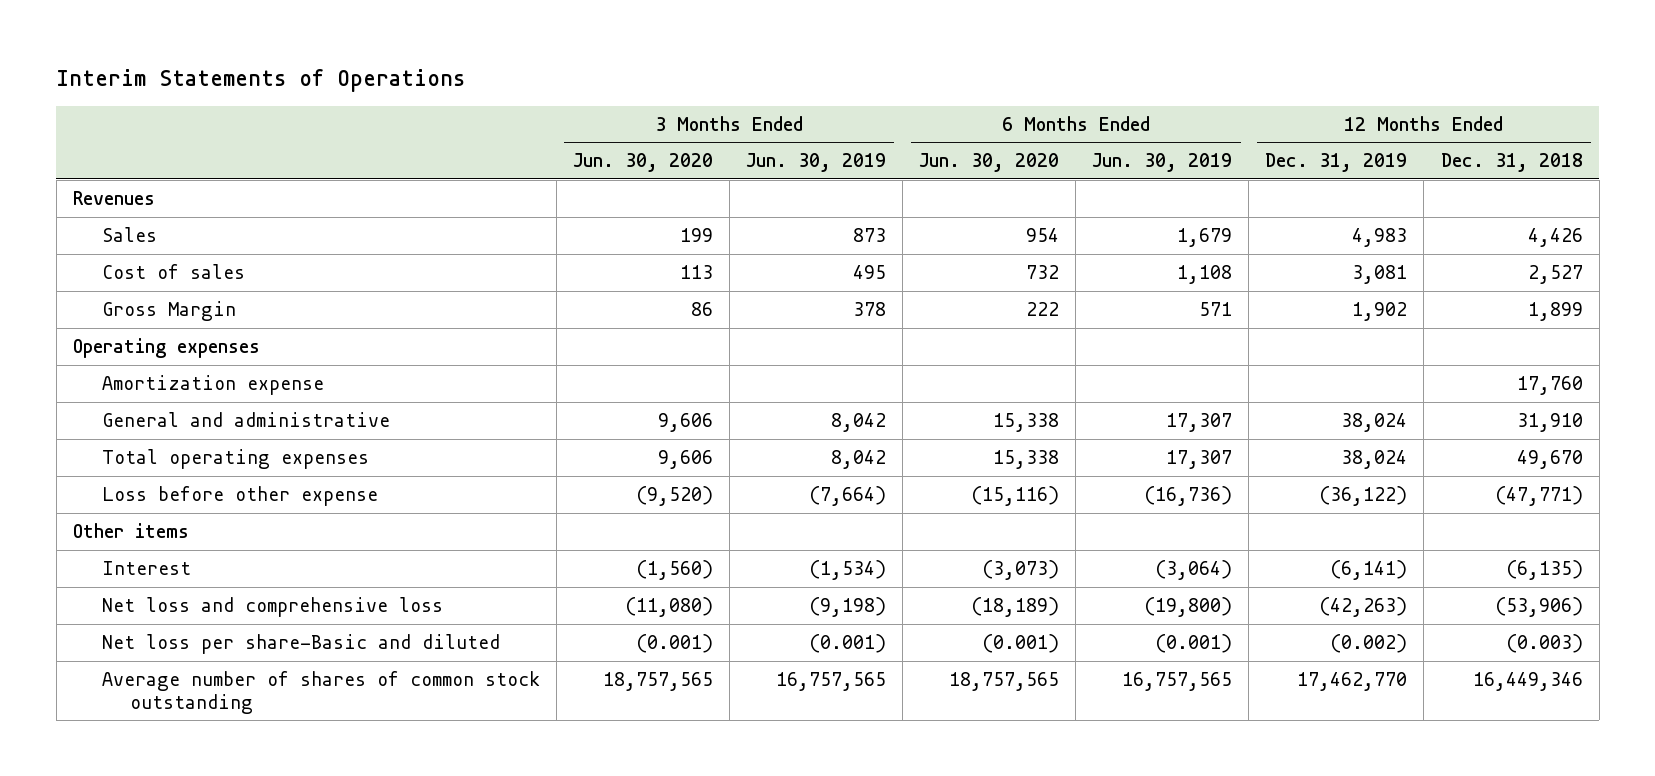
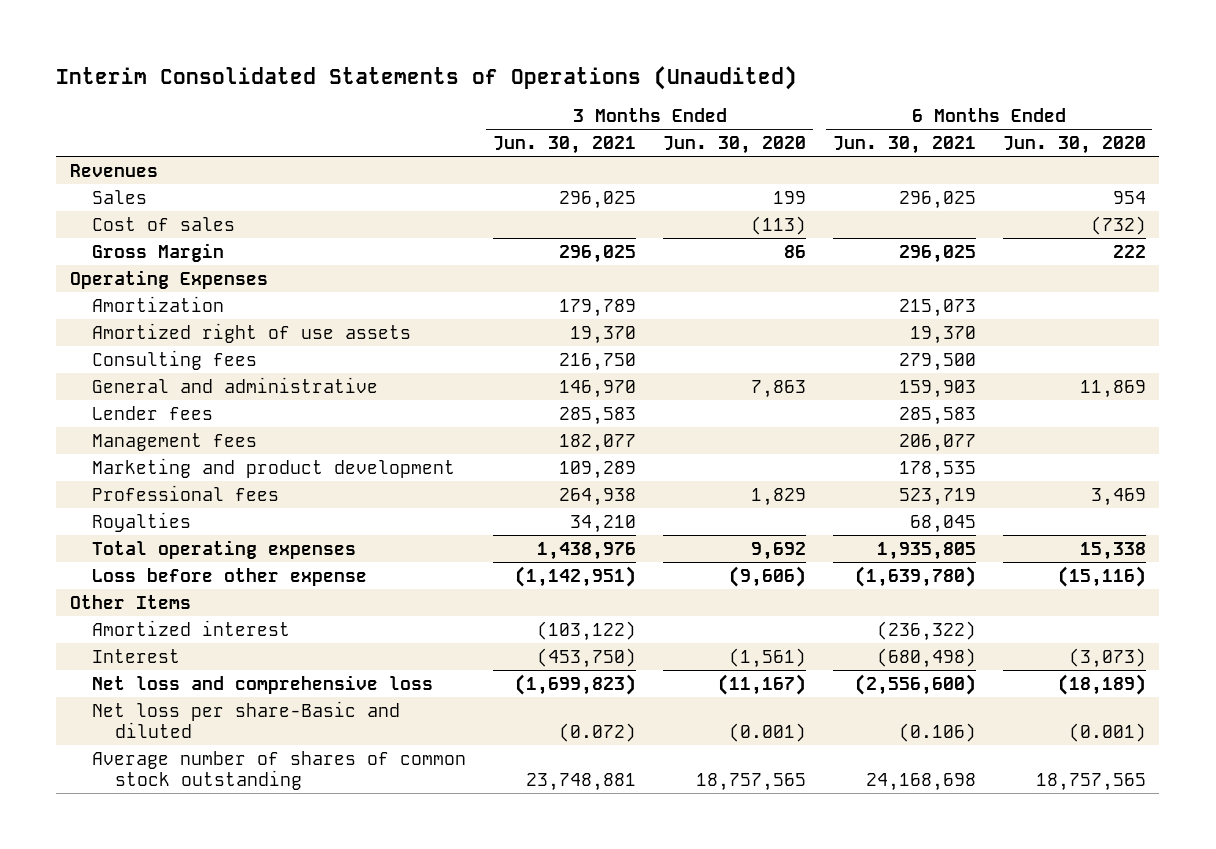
- Interim Statements of Operations
+ Interim Consolidated Statements of Operations (Unaudited)
- | 3 Months Ended Jun. 30, 2020 | 3 Months Ended Jun. 30, 2019 | 6 Months Ended Jun. 30, 2020 | 6 Months Ended Jun. 30, 2019 | 12 Months Ended Dec. 31, 2019 | 12 Months Ended Dec. 31, 2018
+ | 3 Months Ended Jun. 30, 2021 | 3 Months Ended Jun. 30, 2020 | 6 Months Ended Jun. 30, 2021 | 6 Months Ended Jun. 30, 2020
- Cost of sales | 113 | 495 | 732 | 1,108 | 3,081 | 2,527
+ Cost of sales | | (113) | | (732)
- Operating expenses
- Amortization expense | | | | | | 17,760
- General and administrative | 9,606 | 8,042 | 15,338 | 17,307 | 38,024 | 31,910
- Total operating expenses | 9,606 | 8,042 | 15,338 | 17,307 | 38,024 | 49,670
- Loss before other expense | (9,520) | (7,664) | (15,116) | (16,736) | (36,122) | (47,771)
- Other items
- Interest | (1,560) | (1,534) | (3,073) | (3,064) | (6,141) | (6,135)
- Net loss and comprehensive loss | (11,080) | (9,198) | (18,189) | (19,800) | (42,263) | (53,906)
+ Operating Expenses
+ Amortization | 179,789 | | 215,073 |
+ Amortized right of use assets | 19,370 | | 19,370 |
+ Consulting fees | 216,750 | | 279,500 |
+ General and administrative | 146,970 | 7,863 | 159,903 | 11,869
+ Lender fees | 285,583 | | 285,583 |
+ Management fees | 182,077 | | 206,077 |
+ Marketing and product development | 109,289 | | 178,535 |
+ Professional fees | 264,938 | 1,829 | 523,719 | 3,469
+ Royalties | 34,210 | | 68,045 |
+ Total operating expenses | 1,438,976 | 9,692 | 1,935,805 | 15,338
+ Loss before other expense | (1,142,951) | (9,606) | (1,639,780) | (15,116)
+ Other Items
+ Amortized interest | (103,122) | | (236,322) |
+ Interest | (453,750) | (1,561) | (680,498) | (3,073)
+ Net loss and comprehensive loss | (1,699,823) | (11,167) | (2,556,600) | (18,189)

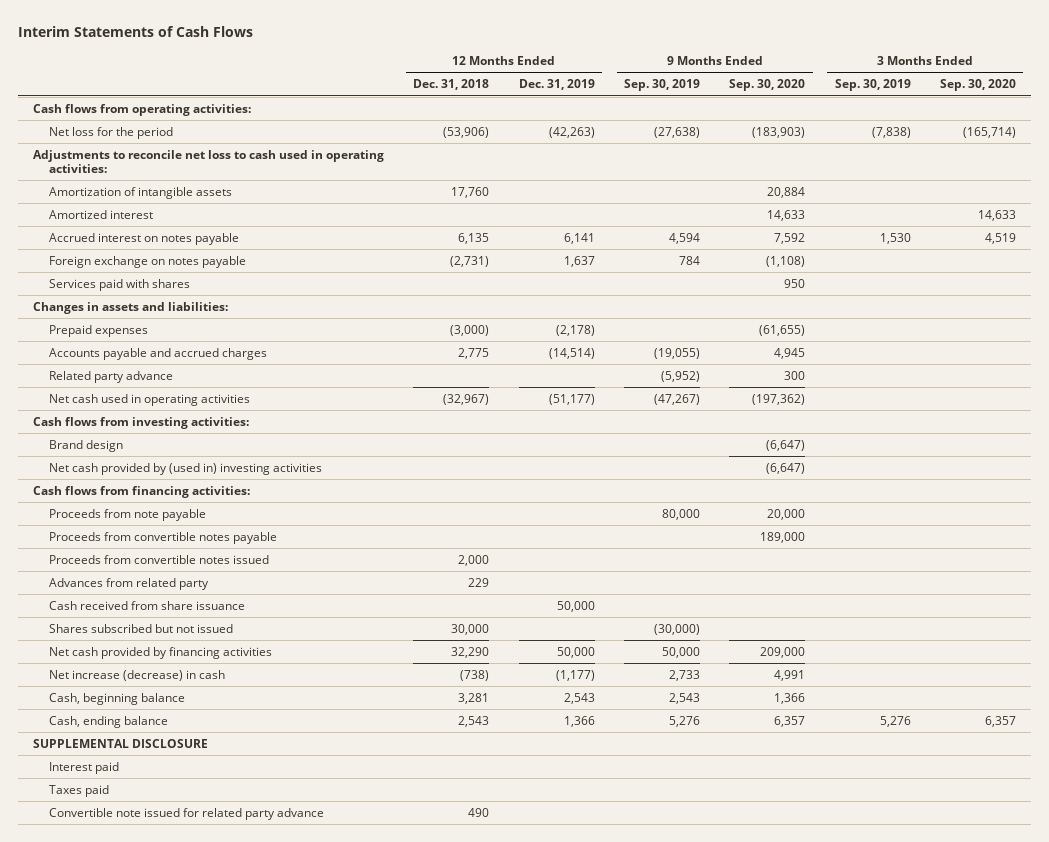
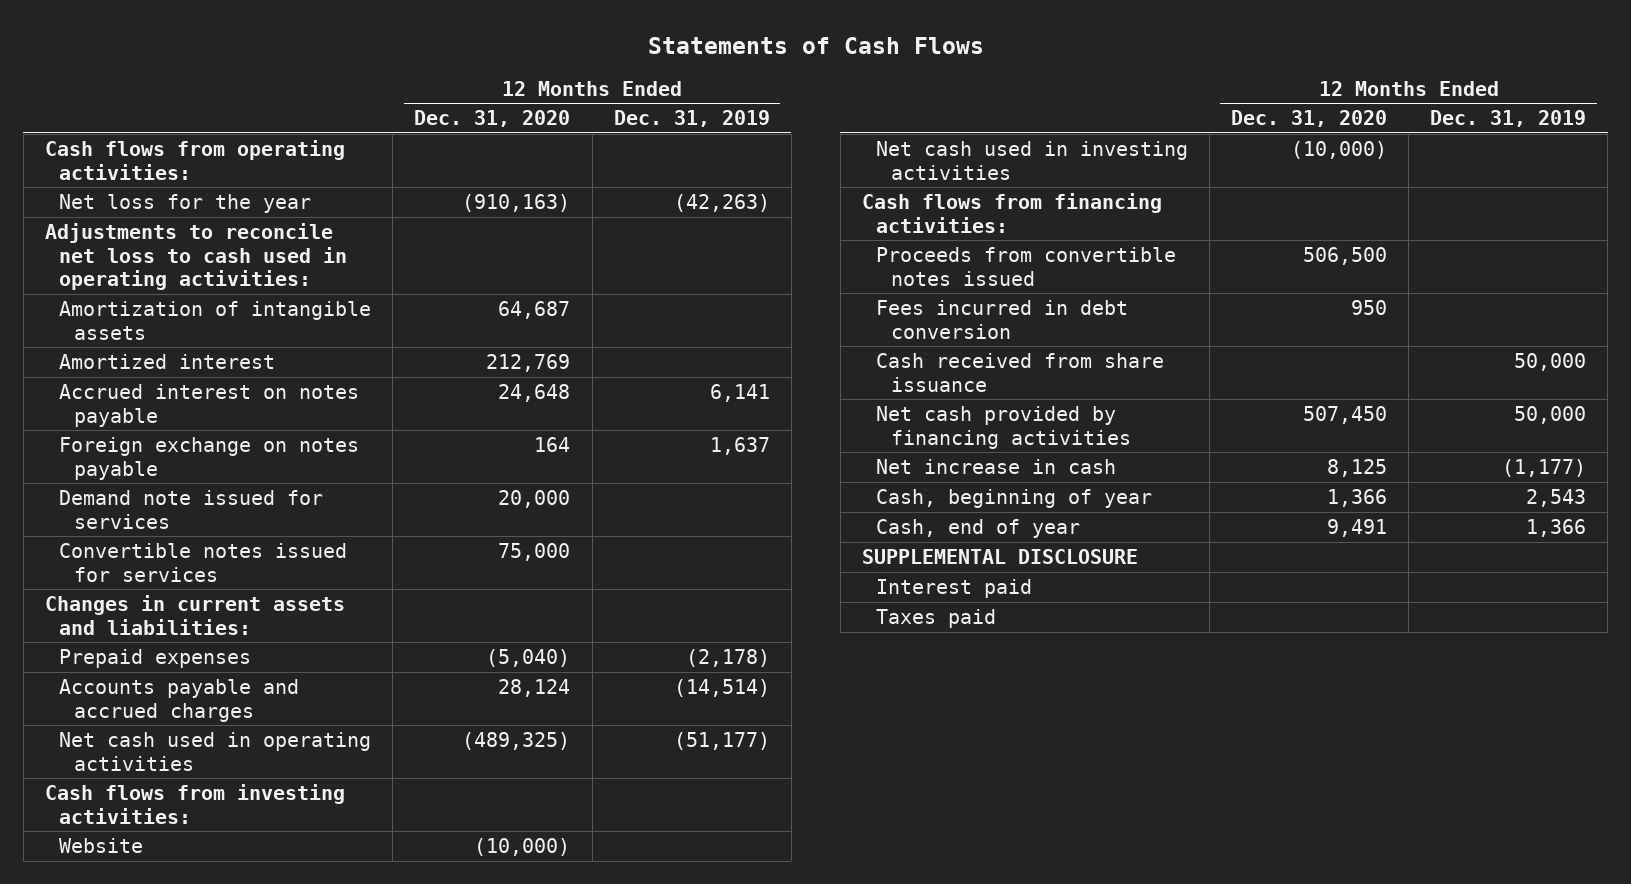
- Interim Statements of Cash Flows
+ Statements of Cash Flows
- | 12 Months Ended Dec. 31, 2018 | 12 Months Ended Dec. 31, 2019 | 9 Months Ended Sep. 30, 2019 | 9 Months Ended Sep. 30, 2020 | 3 Months Ended Sep. 30, 2019 | 3 Months Ended Sep. 30, 2020
+ | 12 Months Ended Dec. 31, 2020 | 12 Months Ended Dec. 31, 2019
- Net loss for the period | (53,906) | (42,263) | (27,638) | (183,903) | (7,838) | (165,714)
+ Net loss for the year | (910,163) | (42,263)
- Services paid with shares | | | | 950 | |
- Changes in assets and liabilities:
+ Demand note issued for services | 20,000 |
+ Convertible notes issued for services | 75,000 |
+ Changes in current assets and liabilities:
- Related party advance | | | (5,952) | 300 | |
- Brand design | | | | (6,647) | |
- Net cash provided by (used in) investing activities | | | | (6,647) | |
+ Website | (10,000) |
+ Net cash used in investing activities | (10,000) |
- Proceeds from note payable | | | 80,000 | 20,000 | |
- Proceeds from convertible notes payable | | | | 189,000 | |
- Advances from related party | 229 | | | | |
+ Fees incurred in debt conversion | 950 |
- Shares subscribed but not issued | 30,000 | | (30,000) | | |
- Net increase (decrease) in cash | (738) | (1,177) | 2,733 | 4,991 | |
- Cash, beginning balance | 3,281 | 2,543 | 2,543 | 1,366 | |
- Cash, ending balance | 2,543 | 1,366 | 5,276 | 6,357 | 5,276 | 6,357
+ Net increase in cash | 8,125 | (1,177)
+ Cash, beginning of year | 1,366 | 2,543
+ Cash, end of year | 9,491 | 1,366
- Convertible note issued for related party advance | 490 | | | | |

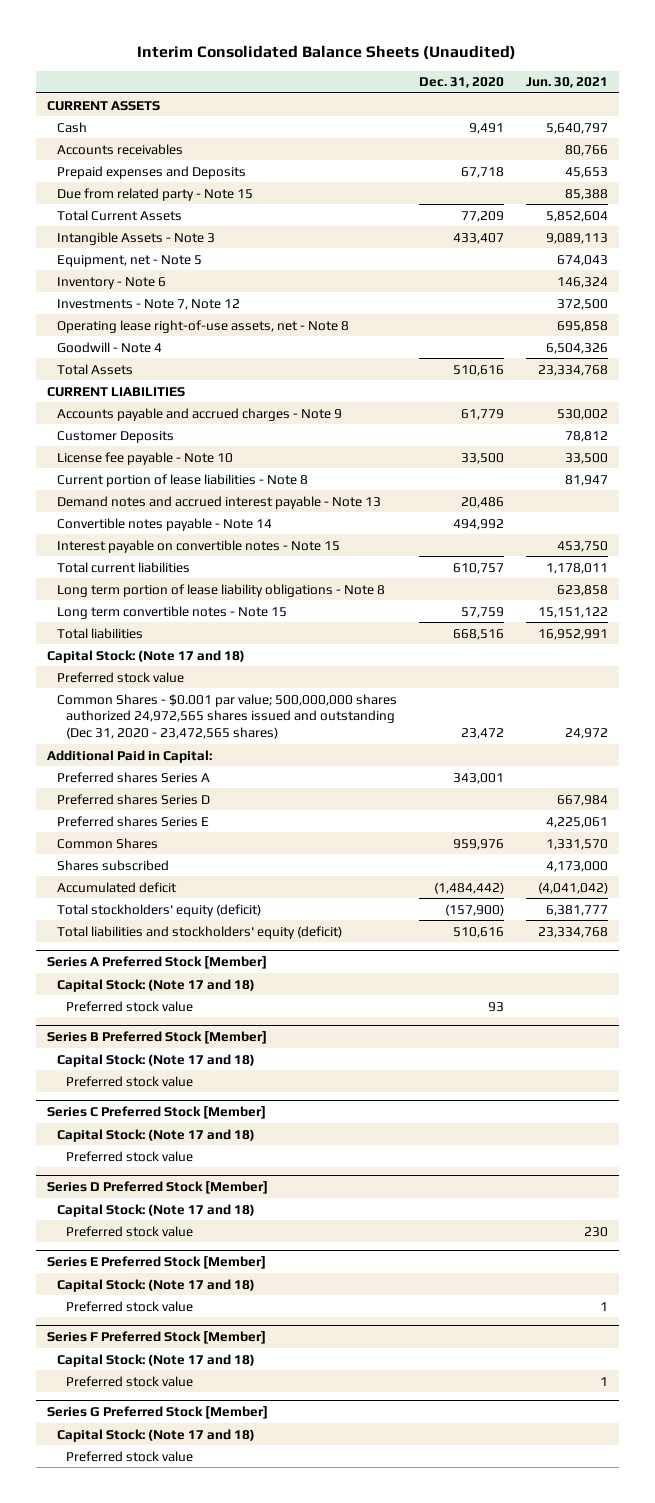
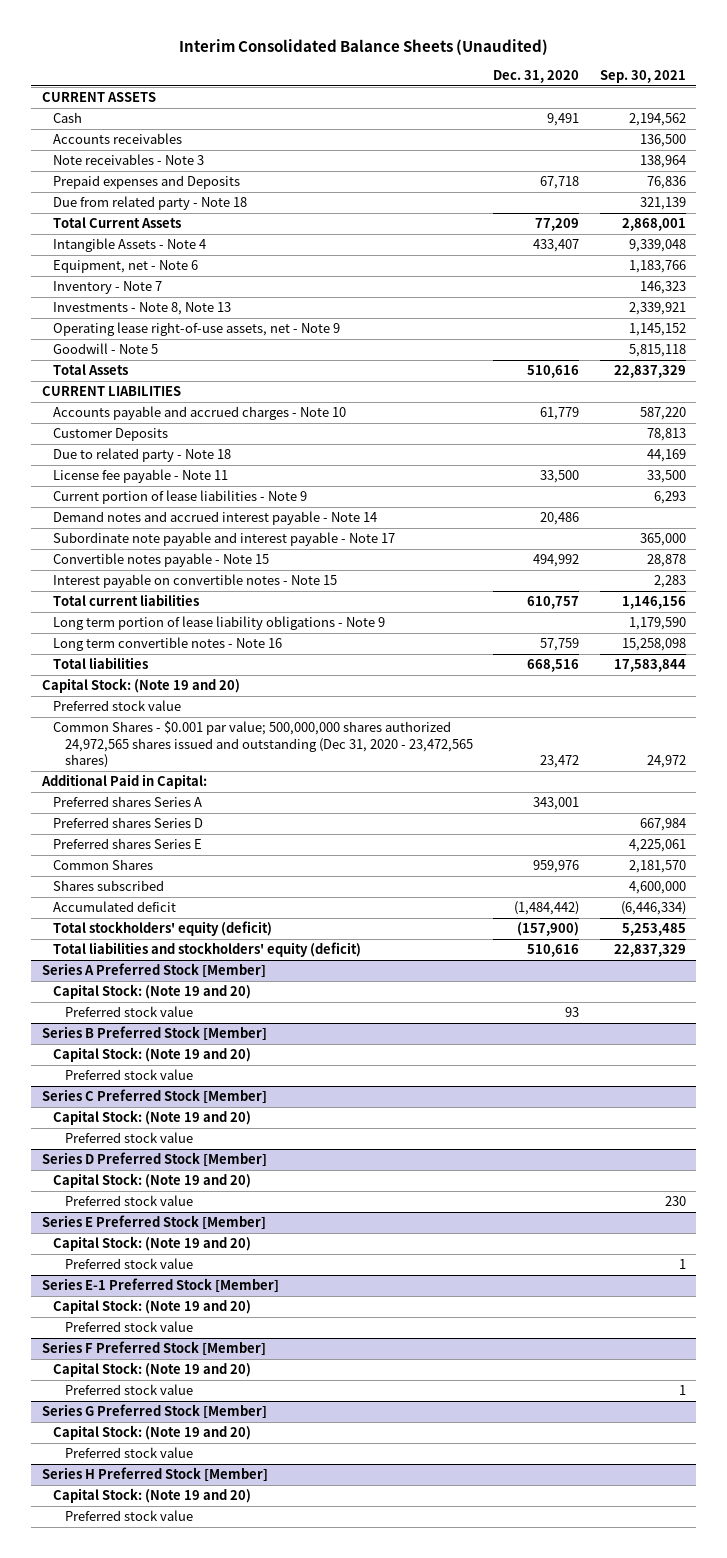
- | Dec. 31, 2020 | Jun. 30, 2021
+ | Dec. 31, 2020 | Sep. 30, 2021
+ Note receivables - Note 3 | | 138,964
- Due from related party - Note 15 | | 85,388
+ Due from related party - Note 18 | | 321,139
- Intangible Assets - Note 3 | 433,407 | 9,089,113
- Equipment, net - Note 5 | | 674,043
- Inventory - Note 6 | | 146,324
- Investments - Note 7, Note 12 | | 372,500
- Operating lease right-of-use assets, net - Note 8 | | 695,858
- Goodwill - Note 4 | | 6,504,326
+ Intangible Assets - Note 4 | 433,407 | 9,339,048
+ Equipment, net - Note 6 | | 1,183,766
+ Inventory - Note 7 | | 146,323
+ Investments - Note 8, Note 13 | | 2,339,921
+ Operating lease right-of-use assets, net - Note 9 | | 1,145,152
+ Goodwill - Note 5 | | 5,815,118
- Accounts payable and accrued charges - Note 9 | 61,779 | 530,002
+ Accounts payable and accrued charges - Note 10 | 61,779 | 587,220
- License fee payable - Note 10 | 33,500 | 33,500
- Current portion of lease liabilities - Note 8 | | 81,947
- Demand notes and accrued interest payable - Note 13 | 20,486 |
- Convertible notes payable - Note 14 | 494,992 |
+ Due to related party - Note 18 | | 44,169
+ License fee payable - Note 11 | 33,500 | 33,500
+ Current portion of lease liabilities - Note 9 | | 6,293
+ Demand notes and accrued interest payable - Note 14 | 20,486 |
+ Subordinate note payable and interest payable - Note 17 | | 365,000
+ Convertible notes payable - Note 15 | 494,992 | 28,878
- Long term portion of lease liability obligations - Note 8 | | 623,858
- Long term convertible notes - Note 15 | 57,759 | 15,151,122
+ Long term portion of lease liability obligations - Note 9 | | 1,179,590
+ Long term convertible notes - Note 16 | 57,759 | 15,258,098
- Capital Stock: (Note 17 and 18)
+ Capital Stock: (Note 19 and 20)
@ Series A Preferred Stock [Member]
- Capital Stock: (Note 17 and 18)
+ Capital Stock: (Note 19 and 20)
@ Series B Preferred Stock [Member]
- Capital Stock: (Note 17 and 18)
+ Capital Stock: (Note 19 and 20)
@ Series C Preferred Stock [Member]
- Capital Stock: (Note 17 and 18)
+ Capital Stock: (Note 19 and 20)
@ Series D Preferred Stock [Member]
- Capital Stock: (Note 17 and 18)
+ Capital Stock: (Note 19 and 20)
@ Series E Preferred Stock [Member]
- Capital Stock: (Note 17 and 18)
+ Capital Stock: (Note 19 and 20)
+ Series E-1 Preferred Stock [Member]
+ Capital Stock: (Note 19 and 20)
+ Preferred stock value
@ Series F Preferred Stock [Member]
- Capital Stock: (Note 17 and 18)
+ Capital Stock: (Note 19 and 20)
@ Series G Preferred Stock [Member]
- Capital Stock: (Note 17 and 18)
+ Capital Stock: (Note 19 and 20)
+ Series H Preferred Stock [Member]
+ Capital Stock: (Note 19 and 20)
+ Preferred stock value

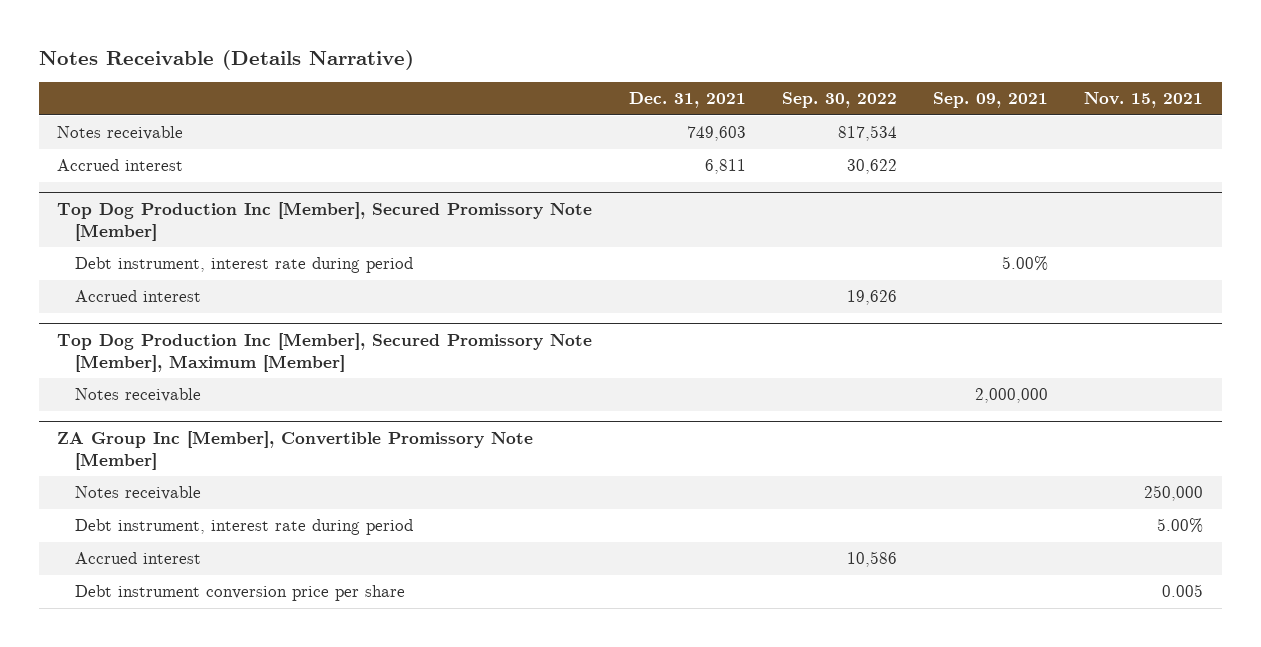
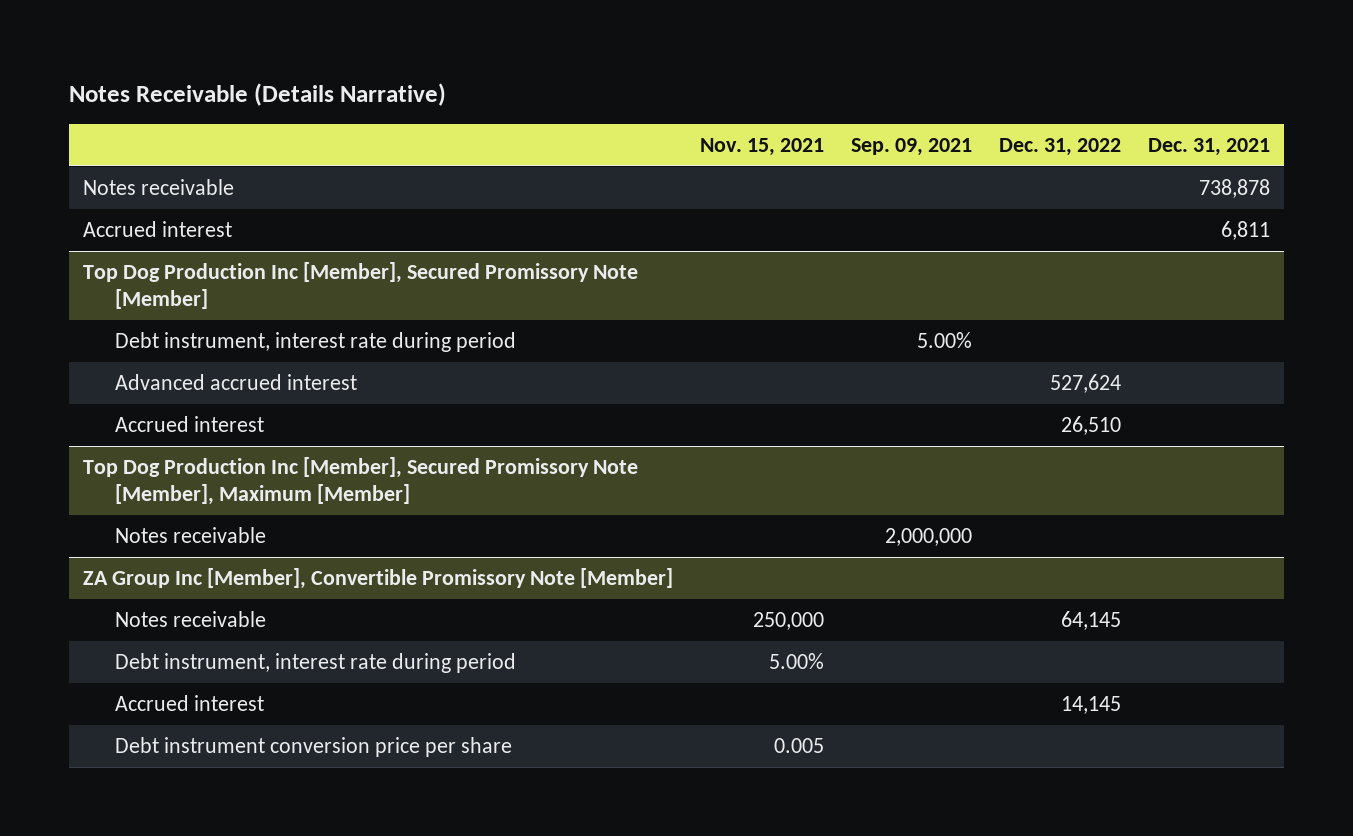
- | Dec. 31, 2021 | Sep. 30, 2022 | Sep. 09, 2021 | Nov. 15, 2021
+ | Nov. 15, 2021 | Sep. 09, 2021 | Dec. 31, 2022 | Dec. 31, 2021
- Notes receivable | 749,603 | 817,534 | |
+ Notes receivable | | | | 738,878
@ Top Dog Production Inc [Member], Secured Promissory Note [Member]
+ Advanced accrued interest | | | 527,624 |

